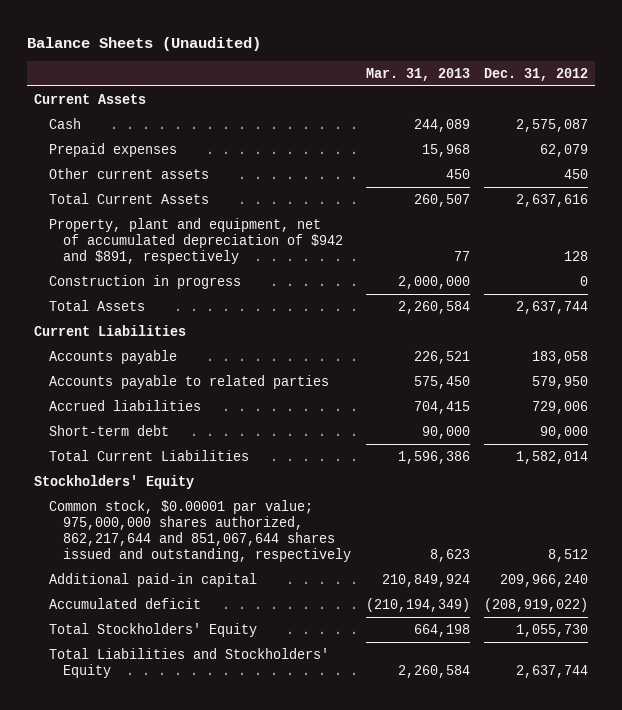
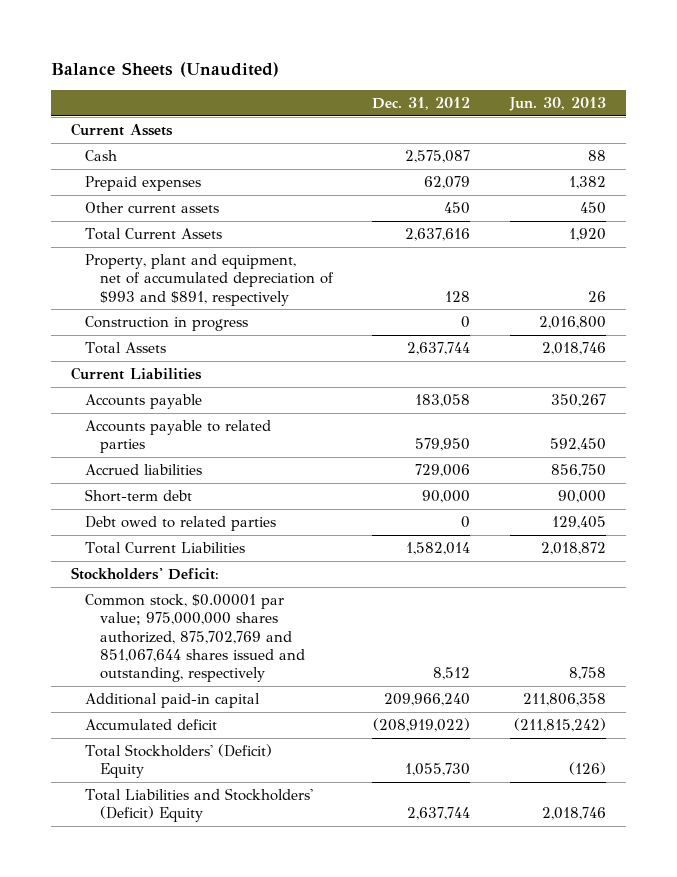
- | Mar. 31, 2013 | Dec. 31, 2012
+ | Dec. 31, 2012 | Jun. 30, 2013
- Property, plant and equipment, net of accumulated depreciation of $942 and $891, respectively | 77 | 128
+ Property, plant and equipment, net of accumulated depreciation of $993 and $891, respectively | 128 | 26
+ Debt owed to related parties | 0 | 129,405
- Stockholders' Equity
- Common stock, $0.00001 par value; 975,000,000 shares authorized, 862,217,644 and 851,067,644 shares issued and outstanding, respectively | 8,623 | 8,512
+ Stockholders' Deficit:
+ Common stock, $0.00001 par value; 975,000,000 shares authorized, 875,702,769 and 851,067,644 shares issued and outstanding, respectively | 8,512 | 8,758
- Total Stockholders' Equity | 664,198 | 1,055,730
- Total Liabilities and Stockholders' Equity | 2,260,584 | 2,637,744
+ Total Stockholders' (Deficit) Equity | 1,055,730 | (126)
+ Total Liabilities and Stockholders' (Deficit) Equity | 2,637,744 | 2,018,746

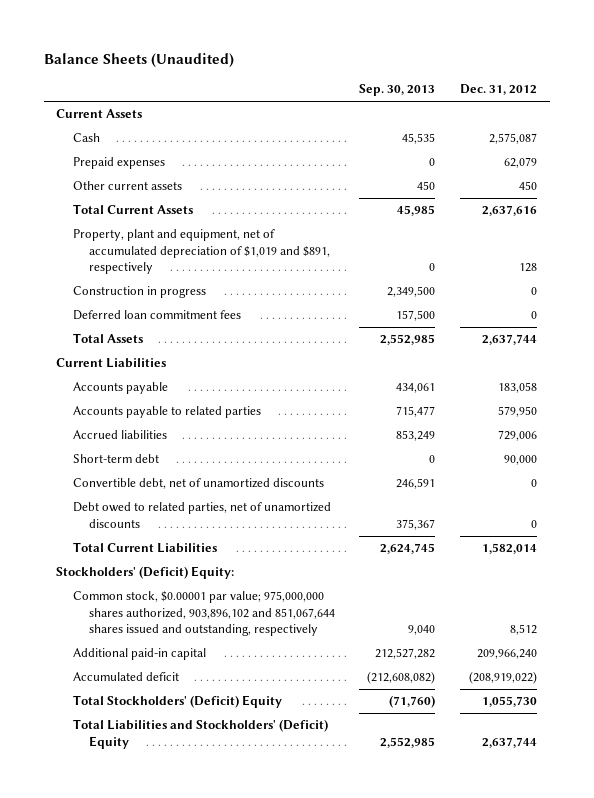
- | Dec. 31, 2012 | Jun. 30, 2013
+ | Sep. 30, 2013 | Dec. 31, 2012
- Property, plant and equipment, net of accumulated depreciation of $993 and $891, respectively | 128 | 26
+ Property, plant and equipment, net of accumulated depreciation of $1,019 and $891, respectively | 0 | 128
+ Deferred loan commitment fees | 157,500 | 0
- Debt owed to related parties | 0 | 129,405
+ Convertible debt, net of unamortized discounts | 246,591 | 0
+ Debt owed to related parties, net of unamortized discounts | 375,367 | 0
- Stockholders' Deficit:
- Common stock, $0.00001 par value; 975,000,000 shares authorized, 875,702,769 and 851,067,644 shares issued and outstanding, respectively | 8,512 | 8,758
+ Stockholders' (Deficit) Equity:
+ Common stock, $0.00001 par value; 975,000,000 shares authorized, 903,896,102 and 851,067,644 shares issued and outstanding, respectively | 9,040 | 8,512

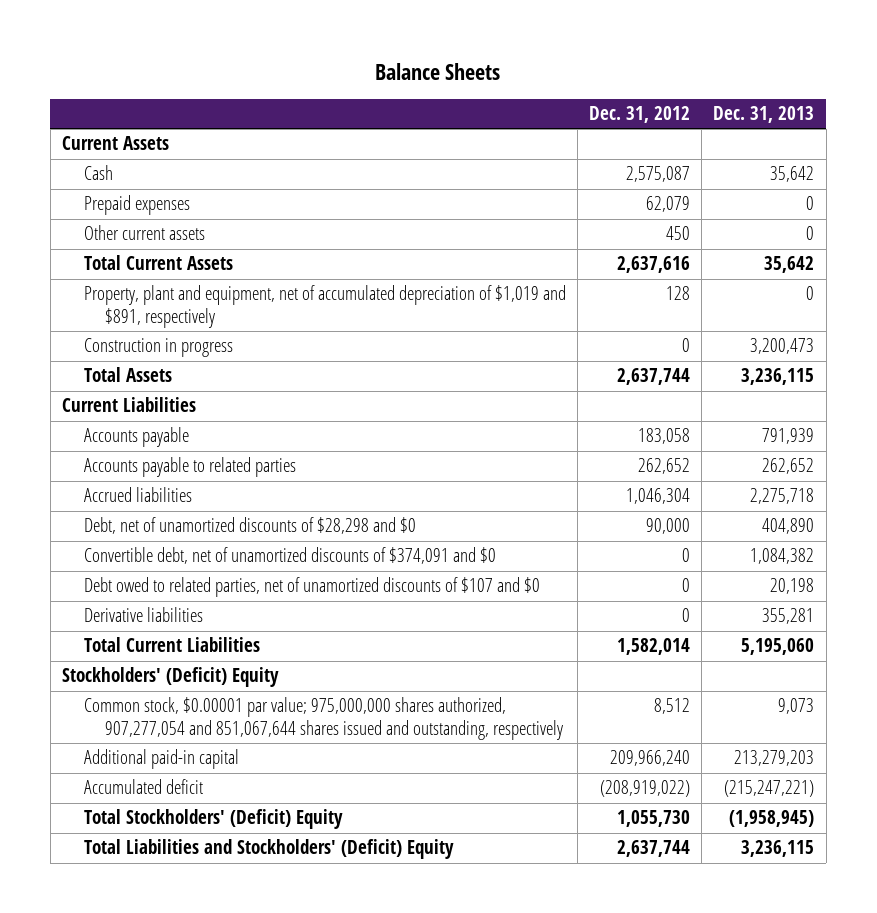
- Balance Sheets (Unaudited)
+ Balance Sheets
- | Sep. 30, 2013 | Dec. 31, 2012
+ | Dec. 31, 2012 | Dec. 31, 2013
- Deferred loan commitment fees | 157,500 | 0
- Accounts payable to related parties | 715,477 | 579,950
- Accrued liabilities | 853,249 | 729,006
- Short-term debt | 0 | 90,000
- Convertible debt, net of unamortized discounts | 246,591 | 0
- Debt owed to related parties, net of unamortized discounts | 375,367 | 0
+ Accounts payable to related parties | 262,652 | 262,652
+ Accrued liabilities | 1,046,304 | 2,275,718
+ Debt, net of unamortized discounts of $28,298 and $0 | 90,000 | 404,890
+ Convertible debt, net of unamortized discounts of $374,091 and $0 | 0 | 1,084,382
+ Debt owed to related parties, net of unamortized discounts of $107 and $0 | 0 | 20,198
+ Derivative liabilities | 0 | 355,281
- Stockholders' (Deficit) Equity:
- Common stock, $0.00001 par value; 975,000,000 shares authorized, 903,896,102 and 851,067,644 shares issued and outstanding, respectively | 9,040 | 8,512
+ Stockholders' (Deficit) Equity
+ Common stock, $0.00001 par value; 975,000,000 shares authorized, 907,277,054 and 851,067,644 shares issued and outstanding, respectively | 8,512 | 9,073

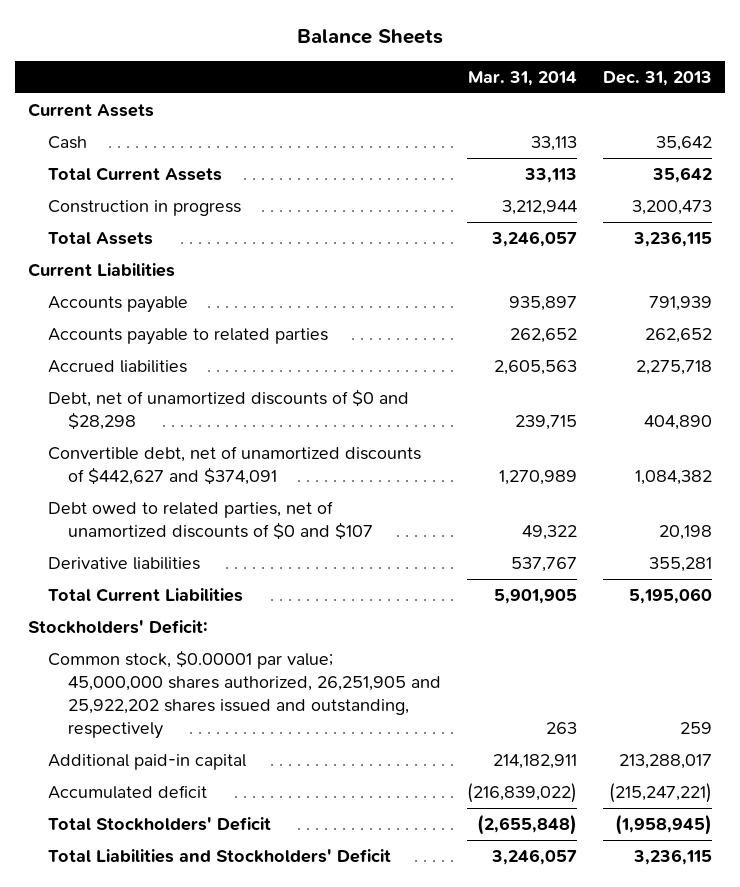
- | Dec. 31, 2012 | Dec. 31, 2013
+ | Mar. 31, 2014 | Dec. 31, 2013
- Prepaid expenses | 62,079 | 0
- Other current assets | 450 | 0
- Property, plant and equipment, net of accumulated depreciation of $1,019 and $891, respectively | 128 | 0
- Debt, net of unamortized discounts of $28,298 and $0 | 90,000 | 404,890
- Convertible debt, net of unamortized discounts of $374,091 and $0 | 0 | 1,084,382
- Debt owed to related parties, net of unamortized discounts of $107 and $0 | 0 | 20,198
+ Debt, net of unamortized discounts of $0 and $28,298 | 239,715 | 404,890
+ Convertible debt, net of unamortized discounts of $442,627 and $374,091 | 1,270,989 | 1,084,382
+ Debt owed to related parties, net of unamortized discounts of $0 and $107 | 49,322 | 20,198
- Stockholders' (Deficit) Equity
- Common stock, $0.00001 par value; 975,000,000 shares authorized, 907,277,054 and 851,067,644 shares issued and outstanding, respectively | 8,512 | 9,073
- Additional paid-in capital | 209,966,240 | 213,279,203
+ Stockholders' Deficit:
+ Common stock, $0.00001 par value; 45,000,000 shares authorized, 26,251,905 and 25,922,202 shares issued and outstanding, respectively | 263 | 259
+ Additional paid-in capital | 214,182,911 | 213,288,017
- Total Stockholders' (Deficit) Equity | 1,055,730 | (1,958,945)
- Total Liabilities and Stockholders' (Deficit) Equity | 2,637,744 | 3,236,115
+ Total Stockholders' Deficit | (2,655,848) | (1,958,945)
+ Total Liabilities and Stockholders' Deficit | 3,246,057 | 3,236,115

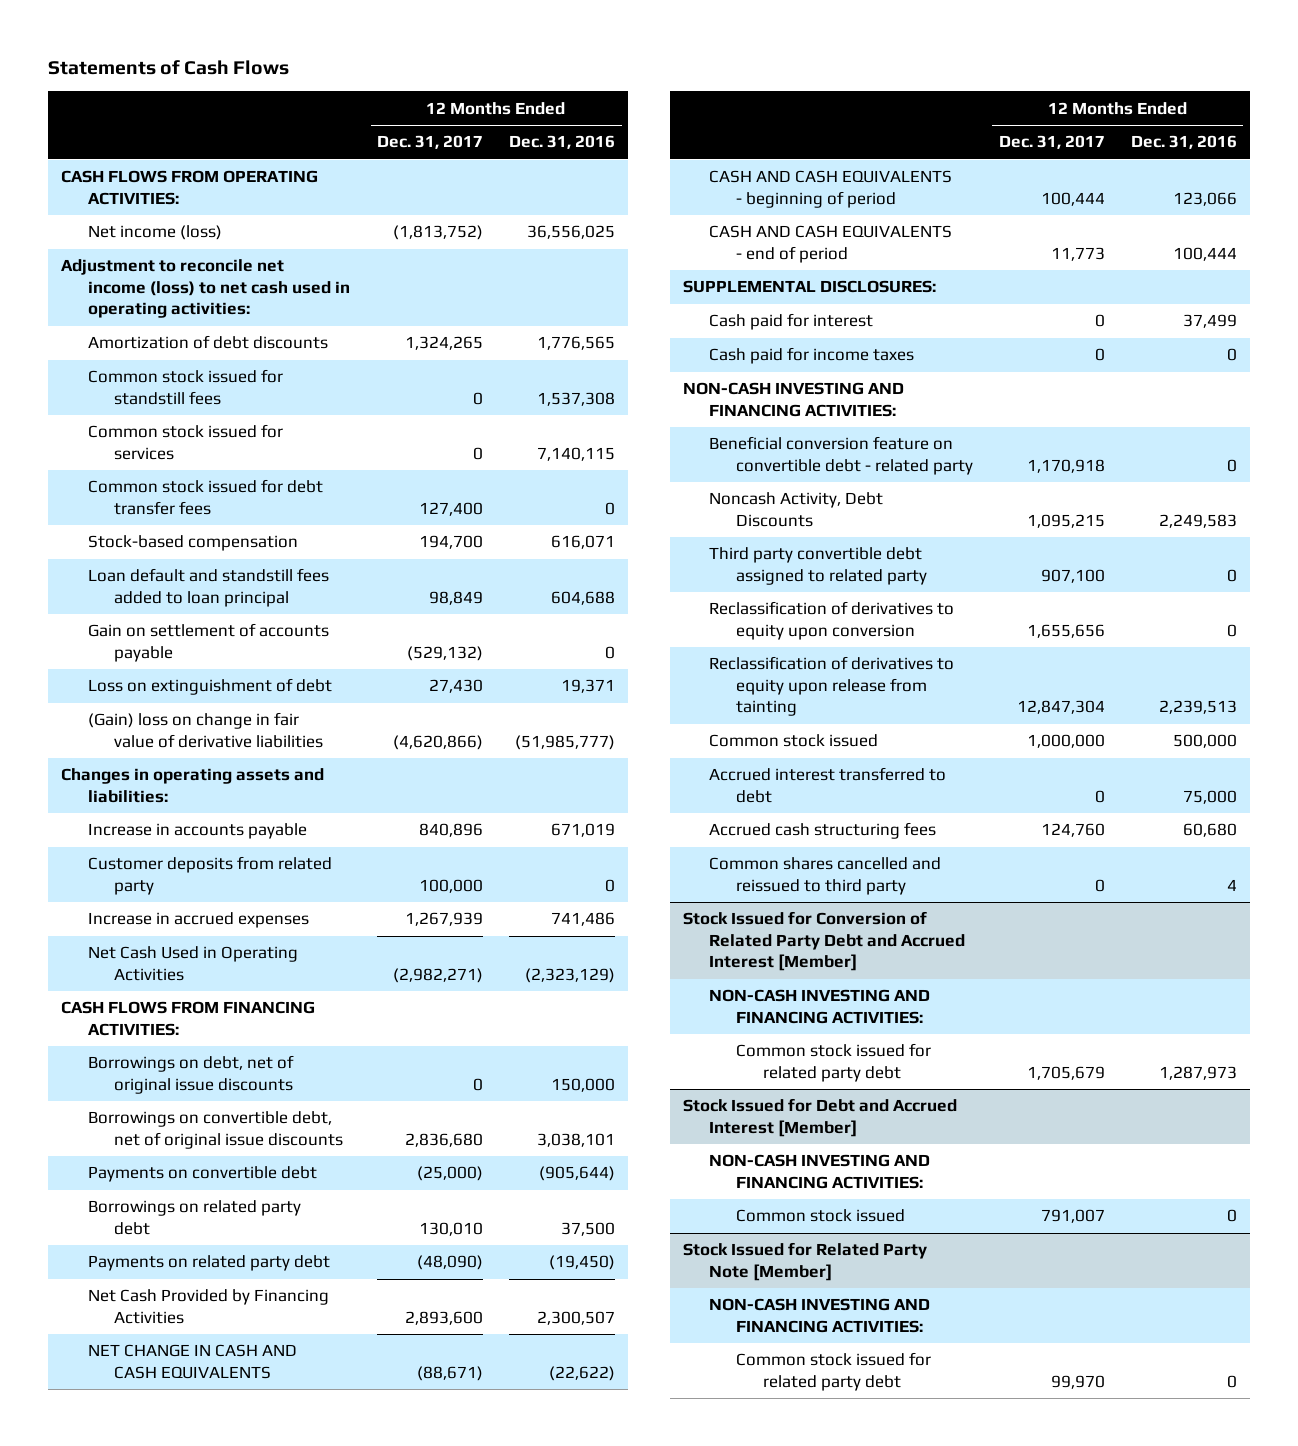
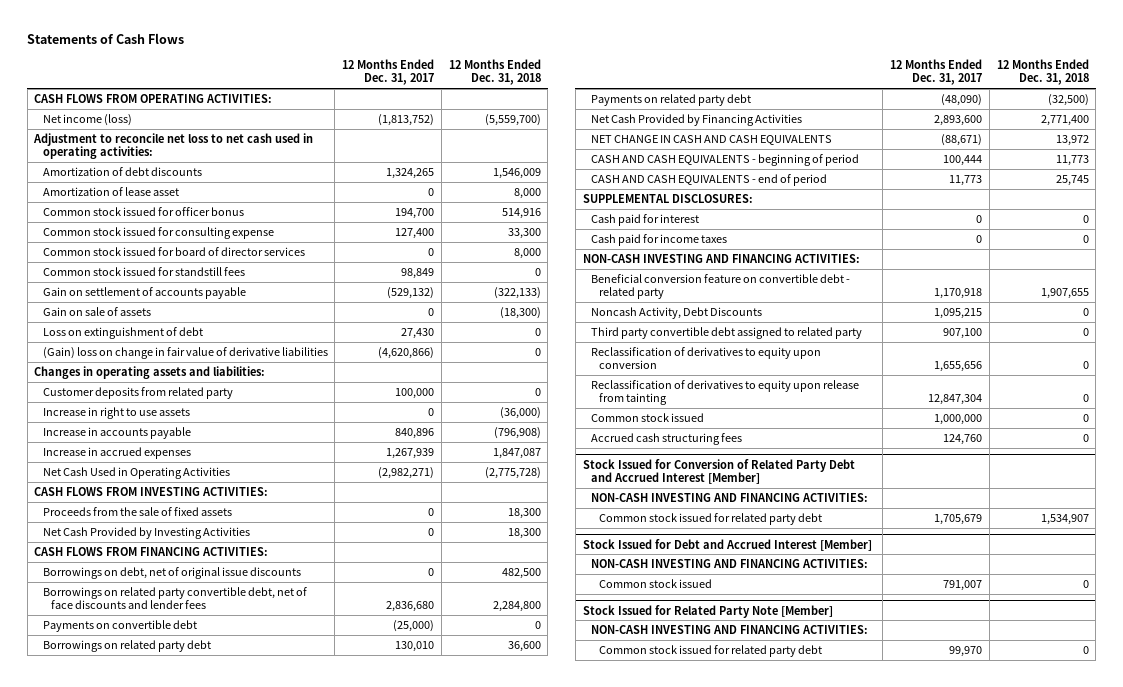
- | 12 Months Ended Dec. 31, 2017 | 12 Months Ended Dec. 31, 2016
+ | 12 Months Ended Dec. 31, 2017 | 12 Months Ended Dec. 31, 2018
- Adjustment to reconcile net income (loss) to net cash used in operating activities:
+ Adjustment to reconcile net loss to net cash used in operating activities:
- Common stock issued for standstill fees | 0 | 1,537,308
- Common stock issued for services | 0 | 7,140,115
- Common stock issued for debt transfer fees | 127,400 | 0
- Stock-based compensation | 194,700 | 616,071
- Loan default and standstill fees added to loan principal | 98,849 | 604,688
+ Amortization of lease asset | 0 | 8,000
+ Common stock issued for officer bonus | 194,700 | 514,916
+ Common stock issued for consulting expense | 127,400 | 33,300
+ Common stock issued for board of director services | 0 | 8,000
+ Common stock issued for standstill fees | 98,849 | 0
+ Gain on sale of assets | 0 | (18,300)
+ Increase in right to use assets | 0 | (36,000)
moved down: Increase in accounts payable | 840,896 | (796,908)
+ CASH FLOWS FROM INVESTING ACTIVITIES:
+ Proceeds from the sale of fixed assets | 0 | 18,300
+ Net Cash Provided by Investing Activities | 0 | 18,300
- Borrowings on convertible debt, net of original issue discounts | 2,836,680 | 3,038,101
+ Borrowings on related party convertible debt, net of face discounts and lender fees | 2,836,680 | 2,284,800
- Accrued interest transferred to debt | 0 | 75,000
- Common shares cancelled and reissued to third party | 0 | 4

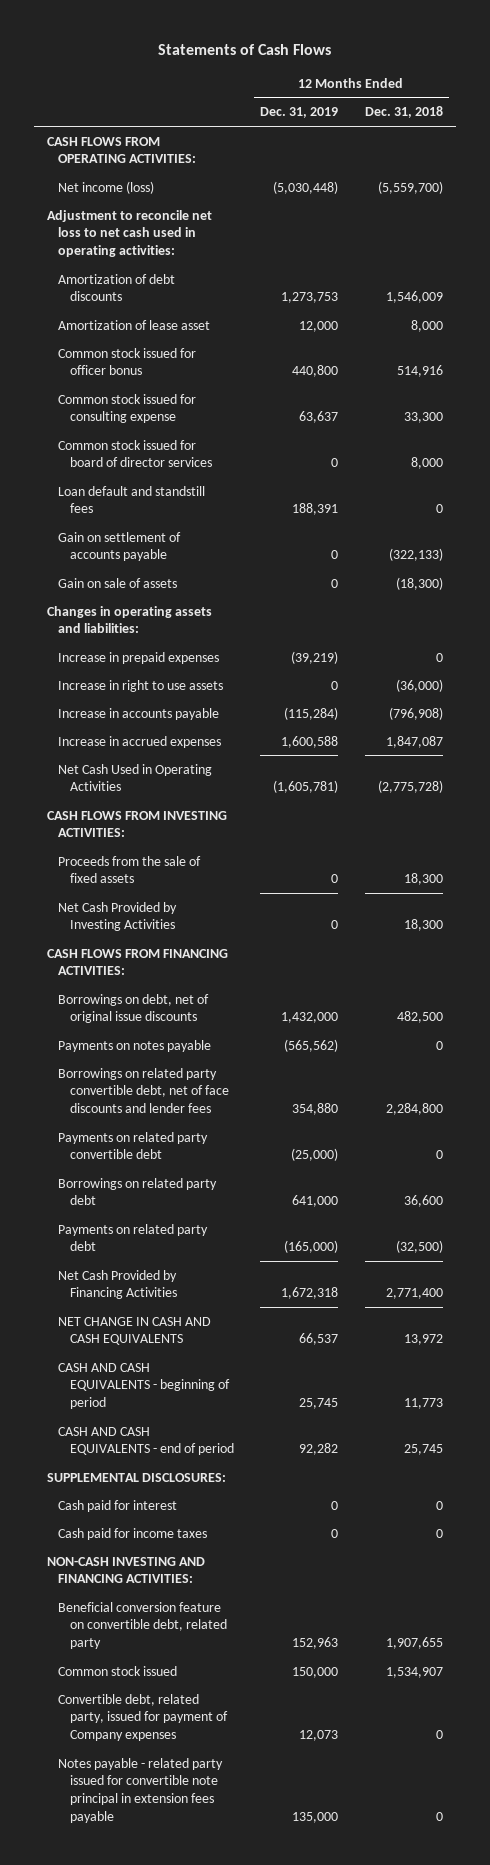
- | 12 Months Ended Dec. 31, 2017 | 12 Months Ended Dec. 31, 2018
+ | 12 Months Ended Dec. 31, 2019 | 12 Months Ended Dec. 31, 2018
- Common stock issued for standstill fees | 98,849 | 0
+ Loan default and standstill fees | 188,391 | 0
- Loss on extinguishment of debt | 27,430 | 0
- (Gain) loss on change in fair value of derivative liabilities | (4,620,866) | 0
- Customer deposits from related party | 100,000 | 0
+ Increase in prepaid expenses | (39,219) | 0
+ Payments on notes payable | (565,562) | 0
- Payments on convertible debt | (25,000) | 0
+ Payments on related party convertible debt | (25,000) | 0
- Beneficial conversion feature on convertible debt - related party | 1,170,918 | 1,907,655
- Noncash Activity, Debt Discounts | 1,095,215 | 0
- Third party convertible debt assigned to related party | 907,100 | 0
- Reclassification of derivatives to equity upon conversion | 1,655,656 | 0
- Reclassification of derivatives to equity upon release from tainting | 12,847,304 | 0
- Common stock issued | 1,000,000 | 0
- Accrued cash structuring fees | 124,760 | 0
- Stock Issued for Conversion of Related Party Debt and Accrued Interest [Member]
- NON-CASH INVESTING AND FINANCING ACTIVITIES:
- Common stock issued for related party debt | 1,705,679 | 1,534,907
- Stock Issued for Debt and Accrued Interest [Member]
- NON-CASH INVESTING AND FINANCING ACTIVITIES:
- Common stock issued | 791,007 | 0
- Stock Issued for Related Party Note [Member]
- NON-CASH INVESTING AND FINANCING ACTIVITIES:
- Common stock issued for related party debt | 99,970 | 0
+ Beneficial conversion feature on convertible debt, related party | 152,963 | 1,907,655
+ Common stock issued | 150,000 | 1,534,907
+ Convertible debt, related party, issued for payment of Company expenses | 12,073 | 0
+ Notes payable - related party issued for convertible note principal in extension fees payable | 135,000 | 0

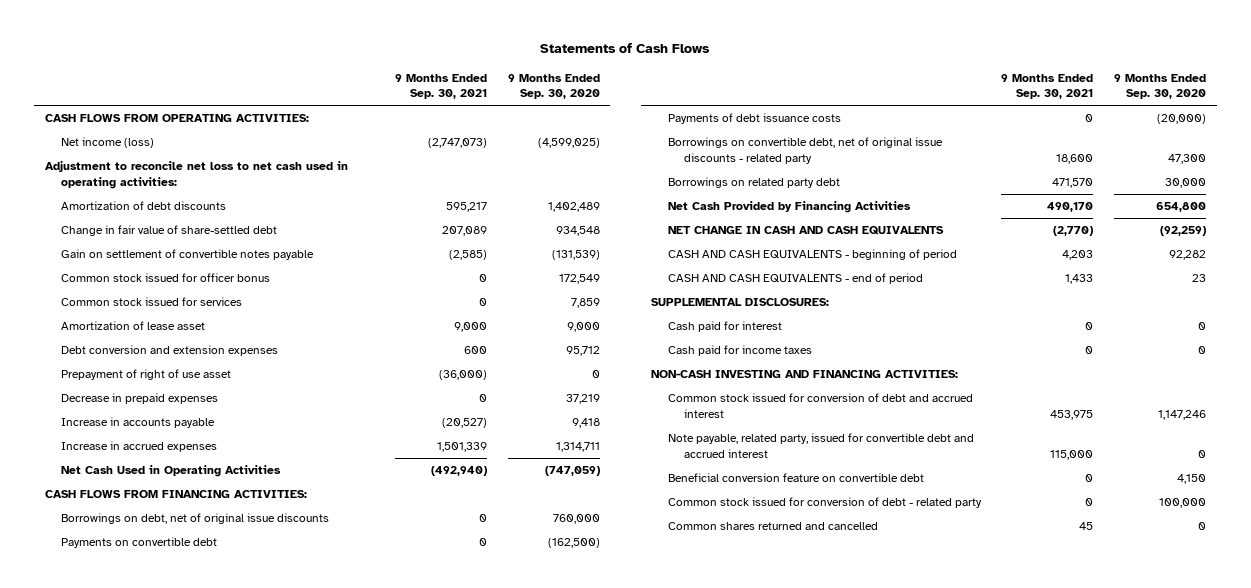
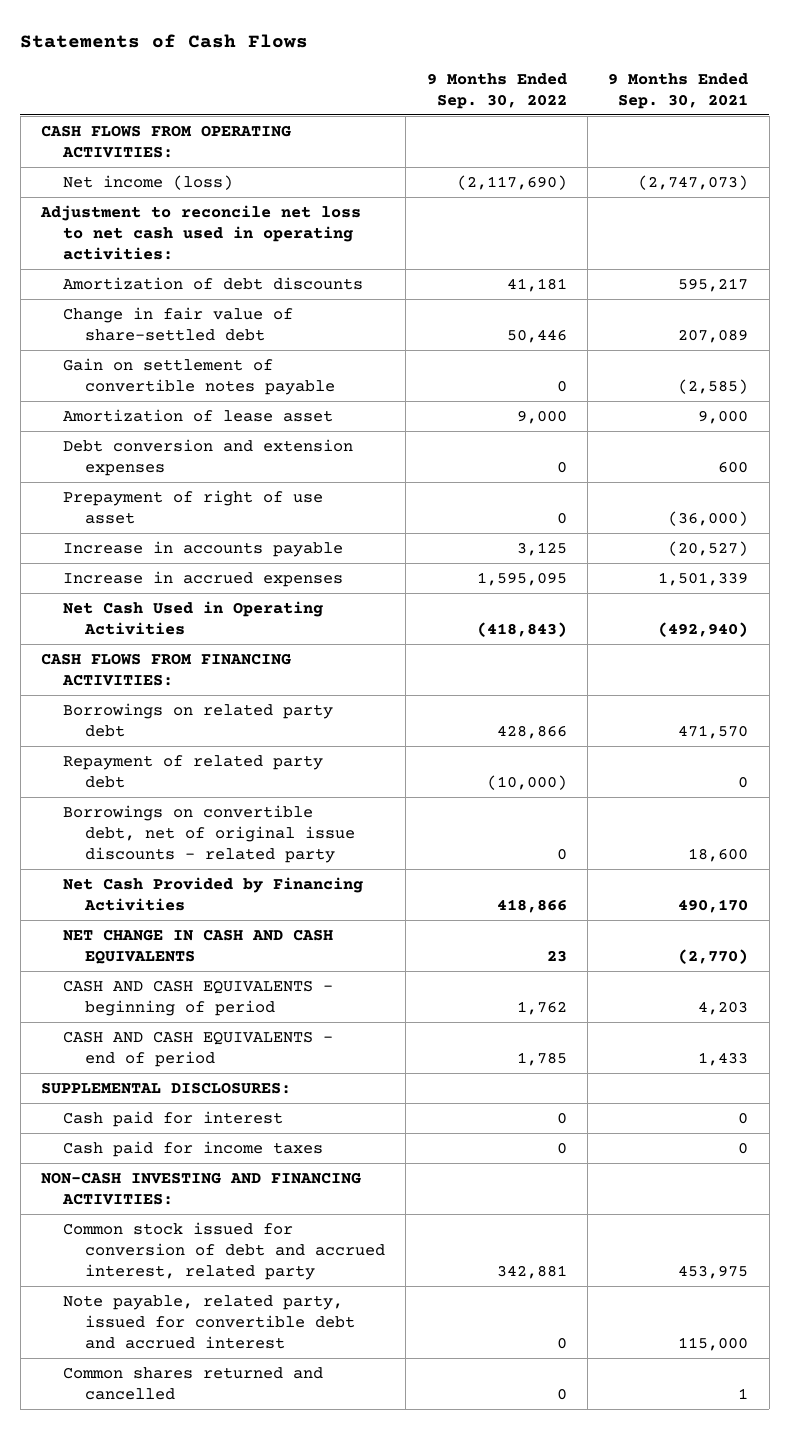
- | 9 Months Ended Sep. 30, 2021 | 9 Months Ended Sep. 30, 2020
+ | 9 Months Ended Sep. 30, 2022 | 9 Months Ended Sep. 30, 2021
- Common stock issued for officer bonus | 0 | 172,549
- Common stock issued for services | 0 | 7,859
- Decrease in prepaid expenses | 0 | 37,219
- Borrowings on debt, net of original issue discounts | 0 | 760,000
- Payments on convertible debt | 0 | (162,500)
- Payments of debt issuance costs | 0 | (20,000)
+ Repayment of related party debt | (10,000) | 0
moved down: Borrowings on convertible debt, net of original issue discounts - related party | 0 | 18,600
- Common stock issued for conversion of debt and accrued interest | 453,975 | 1,147,246
+ Common stock issued for conversion of debt and accrued interest, related party | 342,881 | 453,975
- Beneficial conversion feature on convertible debt | 0 | 4,150
- Common stock issued for conversion of debt - related party | 0 | 100,000
- Common shares returned and cancelled | 45 | 0
+ Common shares returned and cancelled | 0 | 1

